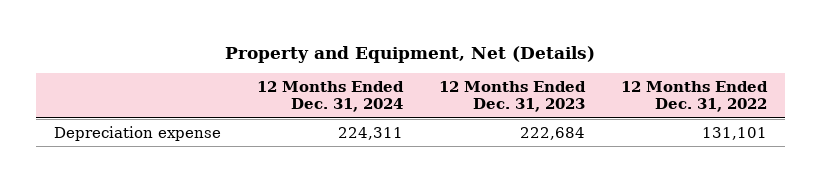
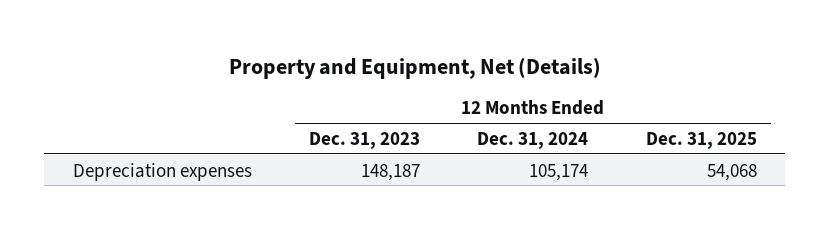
- | 12 Months Ended Dec. 31, 2024 | 12 Months Ended Dec. 31, 2023 | 12 Months Ended Dec. 31, 2022
+ | 12 Months Ended Dec. 31, 2023 | 12 Months Ended Dec. 31, 2024 | 12 Months Ended Dec. 31, 2025
- Depreciation expense | 224,311 | 222,684 | 131,101
+ Depreciation expenses | 148,187 | 105,174 | 54,068

